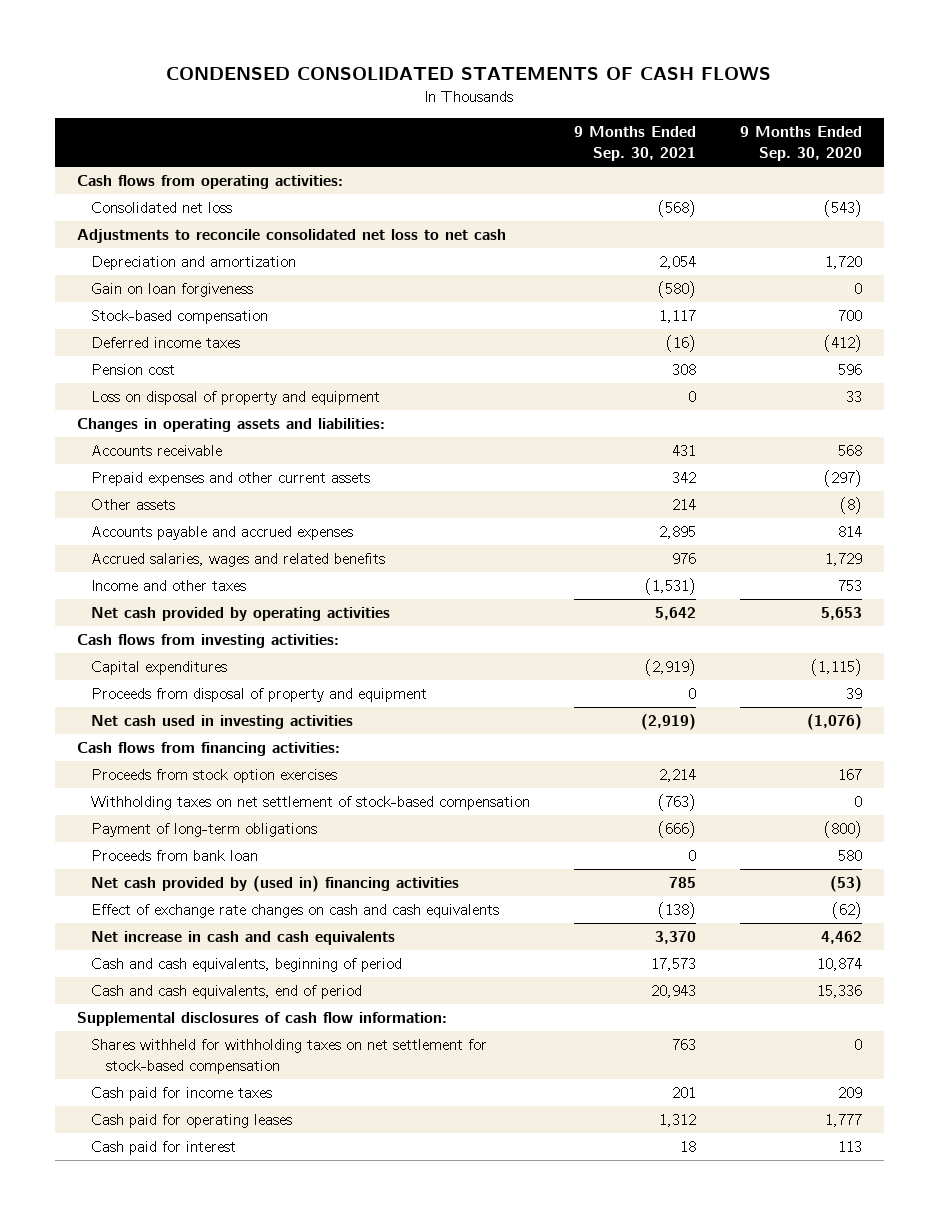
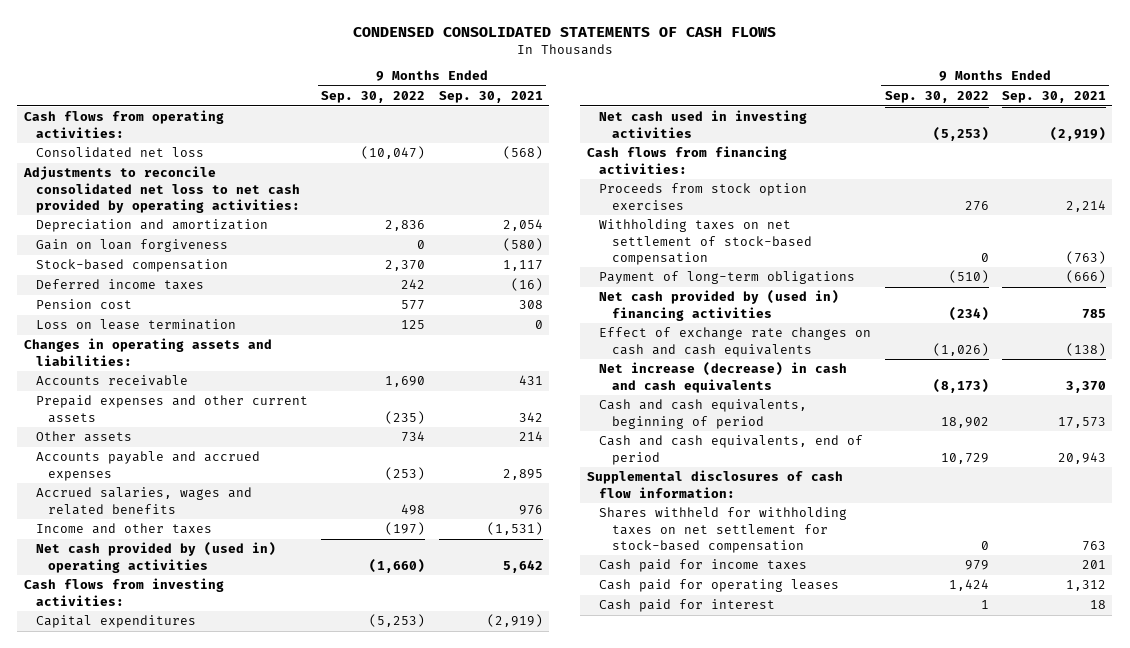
- | 9 Months Ended Sep. 30, 2021 | 9 Months Ended Sep. 30, 2020
+ | 9 Months Ended Sep. 30, 2022 | 9 Months Ended Sep. 30, 2021
- Adjustments to reconcile consolidated net loss to net cash
+ Adjustments to reconcile consolidated net loss to net cash provided by operating activities:
- Loss on disposal of property and equipment | 0 | 33
+ Loss on lease termination | 125 | 0
- Net cash provided by operating activities | 5,642 | 5,653
+ Net cash provided by (used in) operating activities | (1,660) | 5,642
- Proceeds from disposal of property and equipment | 0 | 39
- Proceeds from bank loan | 0 | 580
- Net increase in cash and cash equivalents | 3,370 | 4,462
+ Net increase (decrease) in cash and cash equivalents | (8,173) | 3,370

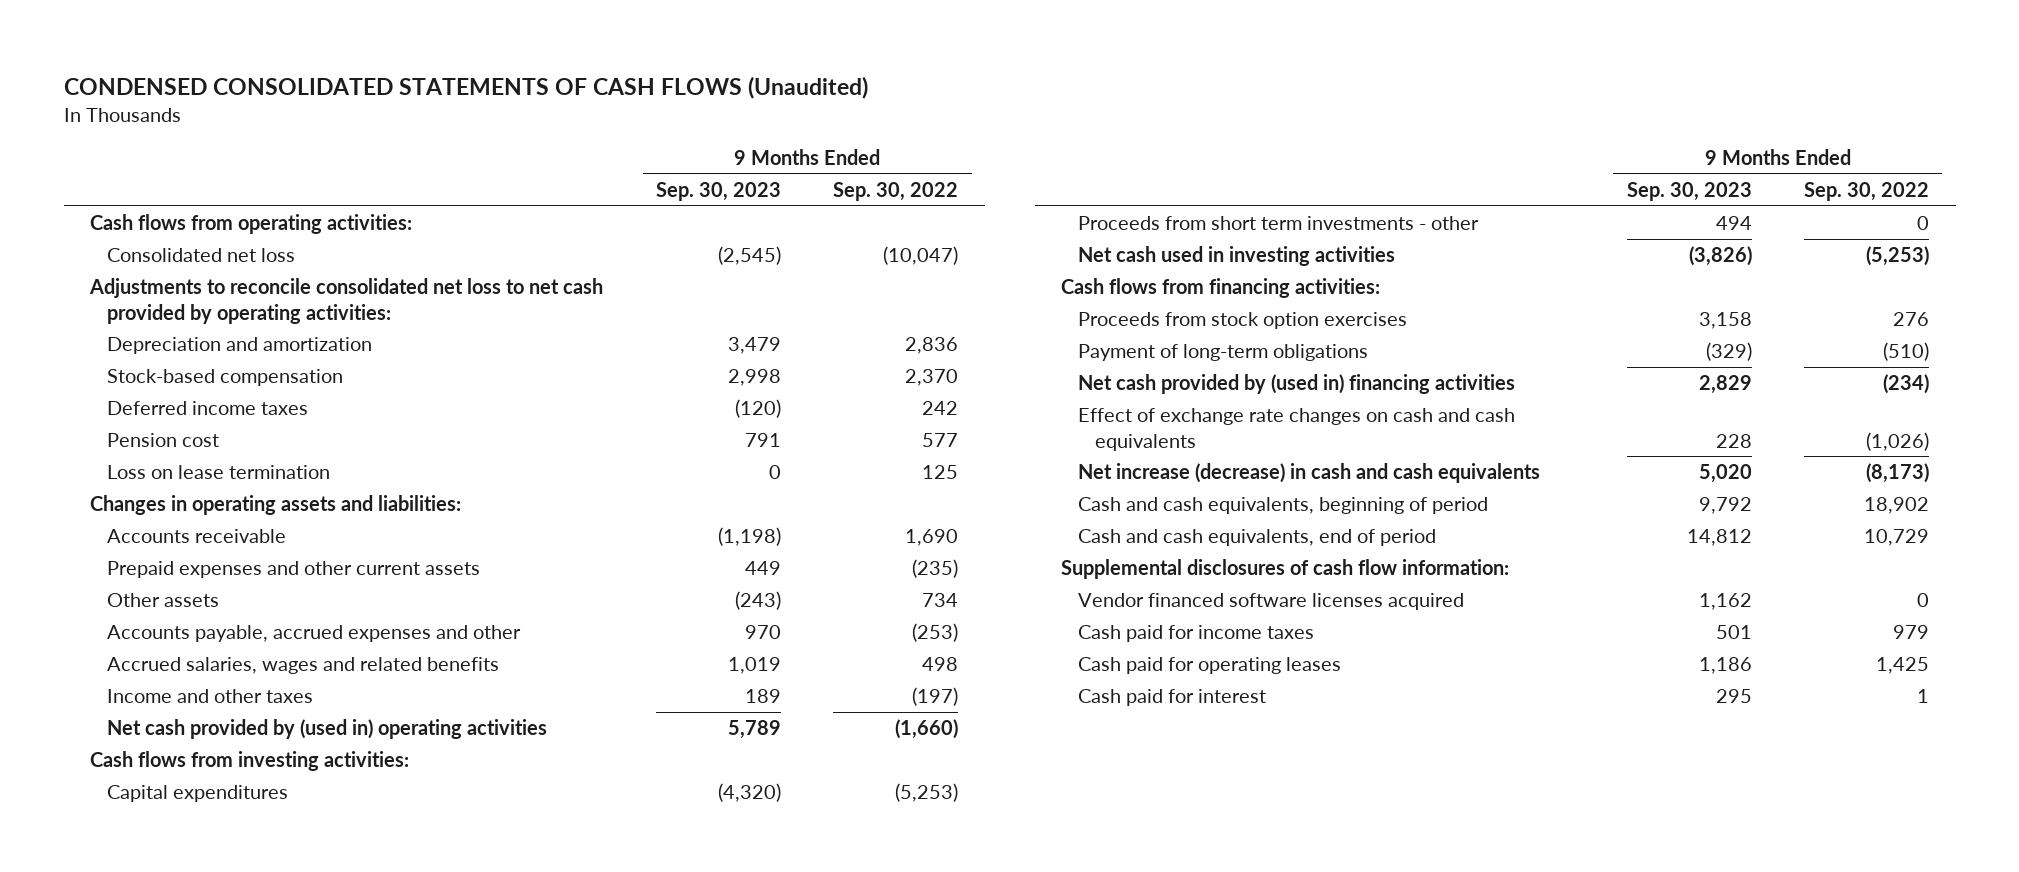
- CONDENSED CONSOLIDATED STATEMENTS OF CASH FLOWS
+ CONDENSED CONSOLIDATED STATEMENTS OF CASH FLOWS (Unaudited)
- | 9 Months Ended Sep. 30, 2022 | 9 Months Ended Sep. 30, 2021
+ | 9 Months Ended Sep. 30, 2023 | 9 Months Ended Sep. 30, 2022
- Gain on loan forgiveness | 0 | (580)
- Accounts payable and accrued expenses | (253) | 2,895
+ Accounts payable, accrued expenses and other | 970 | (253)
+ Proceeds from short term investments - other | 494 | 0
- Withholding taxes on net settlement of stock-based compensation | 0 | (763)
- Shares withheld for withholding taxes on net settlement for stock-based compensation | 0 | 763
+ Vendor financed software licenses acquired | 1,162 | 0
- Cash paid for operating leases | 1,424 | 1,312
+ Cash paid for operating leases | 1,186 | 1,425

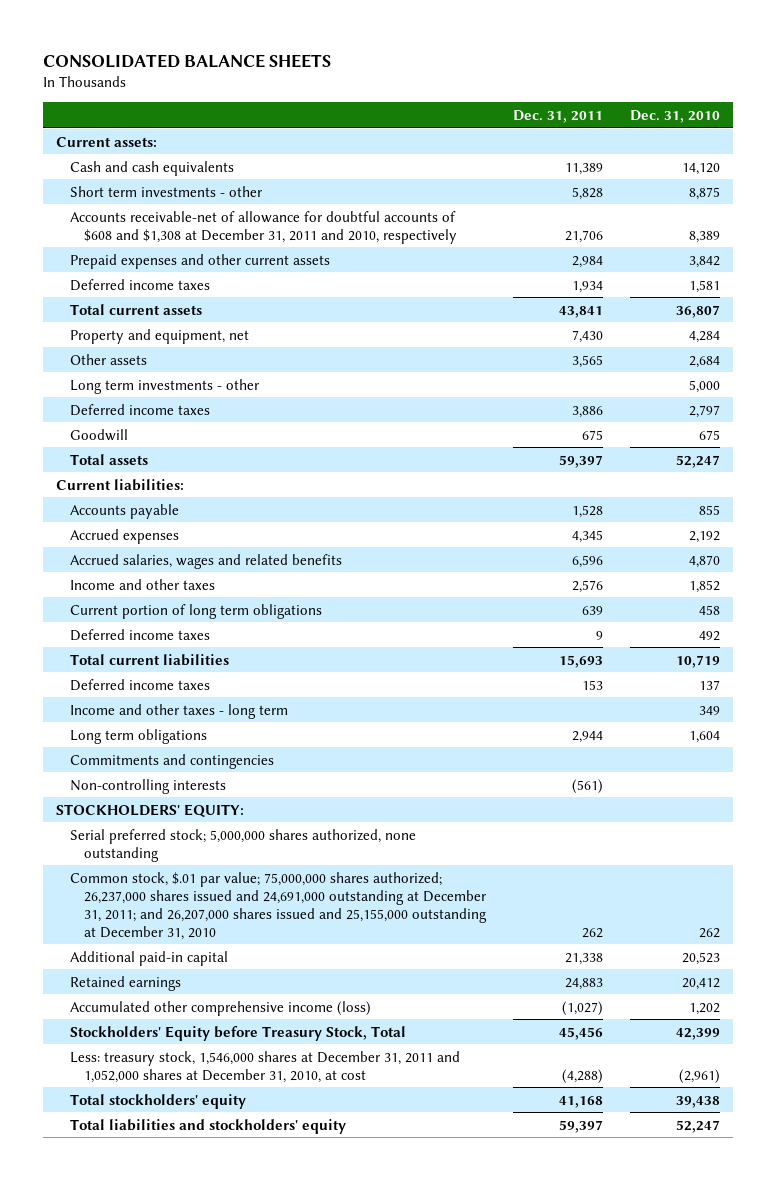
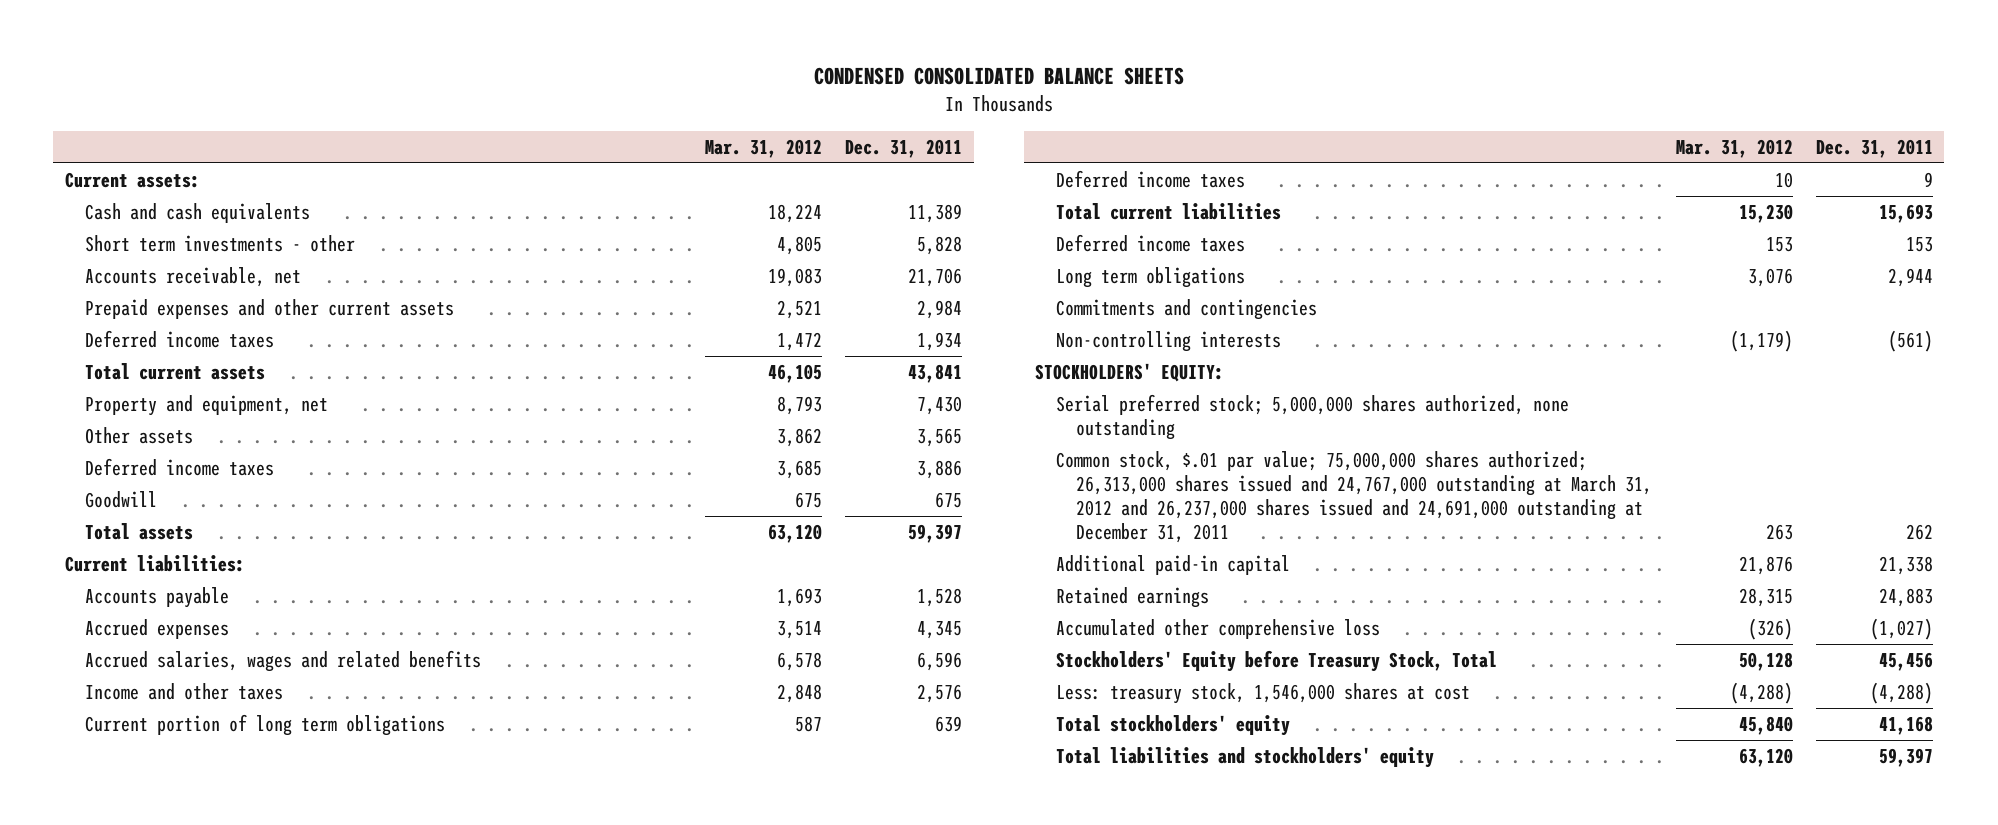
- CONSOLIDATED BALANCE SHEETS
+ CONDENSED CONSOLIDATED BALANCE SHEETS
- | Dec. 31, 2011 | Dec. 31, 2010
+ | Mar. 31, 2012 | Dec. 31, 2011
- Accounts receivable-net of allowance for doubtful accounts of $608 and $1,308 at December 31, 2011 and 2010, respectively | 21,706 | 8,389
+ Accounts receivable, net | 19,083 | 21,706
- Long term investments - other | | 5,000
- Income and other taxes - long term | | 349
- Common stock, $.01 par value; 75,000,000 shares authorized; 26,237,000 shares issued and 24,691,000 outstanding at December 31, 2011; and 26,207,000 shares issued and 25,155,000 outstanding at December 31, 2010 | 262 | 262
+ Common stock, $.01 par value; 75,000,000 shares authorized; 26,313,000 shares issued and 24,767,000 outstanding at March 31, 2012 and 26,237,000 shares issued and 24,691,000 outstanding at December 31, 2011 | 263 | 262
- Accumulated other comprehensive income (loss) | (1,027) | 1,202
+ Accumulated other comprehensive loss | (326) | (1,027)
- Less: treasury stock, 1,546,000 shares at December 31, 2011 and 1,052,000 shares at December 31, 2010, at cost | (4,288) | (2,961)
+ Less: treasury stock, 1,546,000 shares at cost | (4,288) | (4,288)

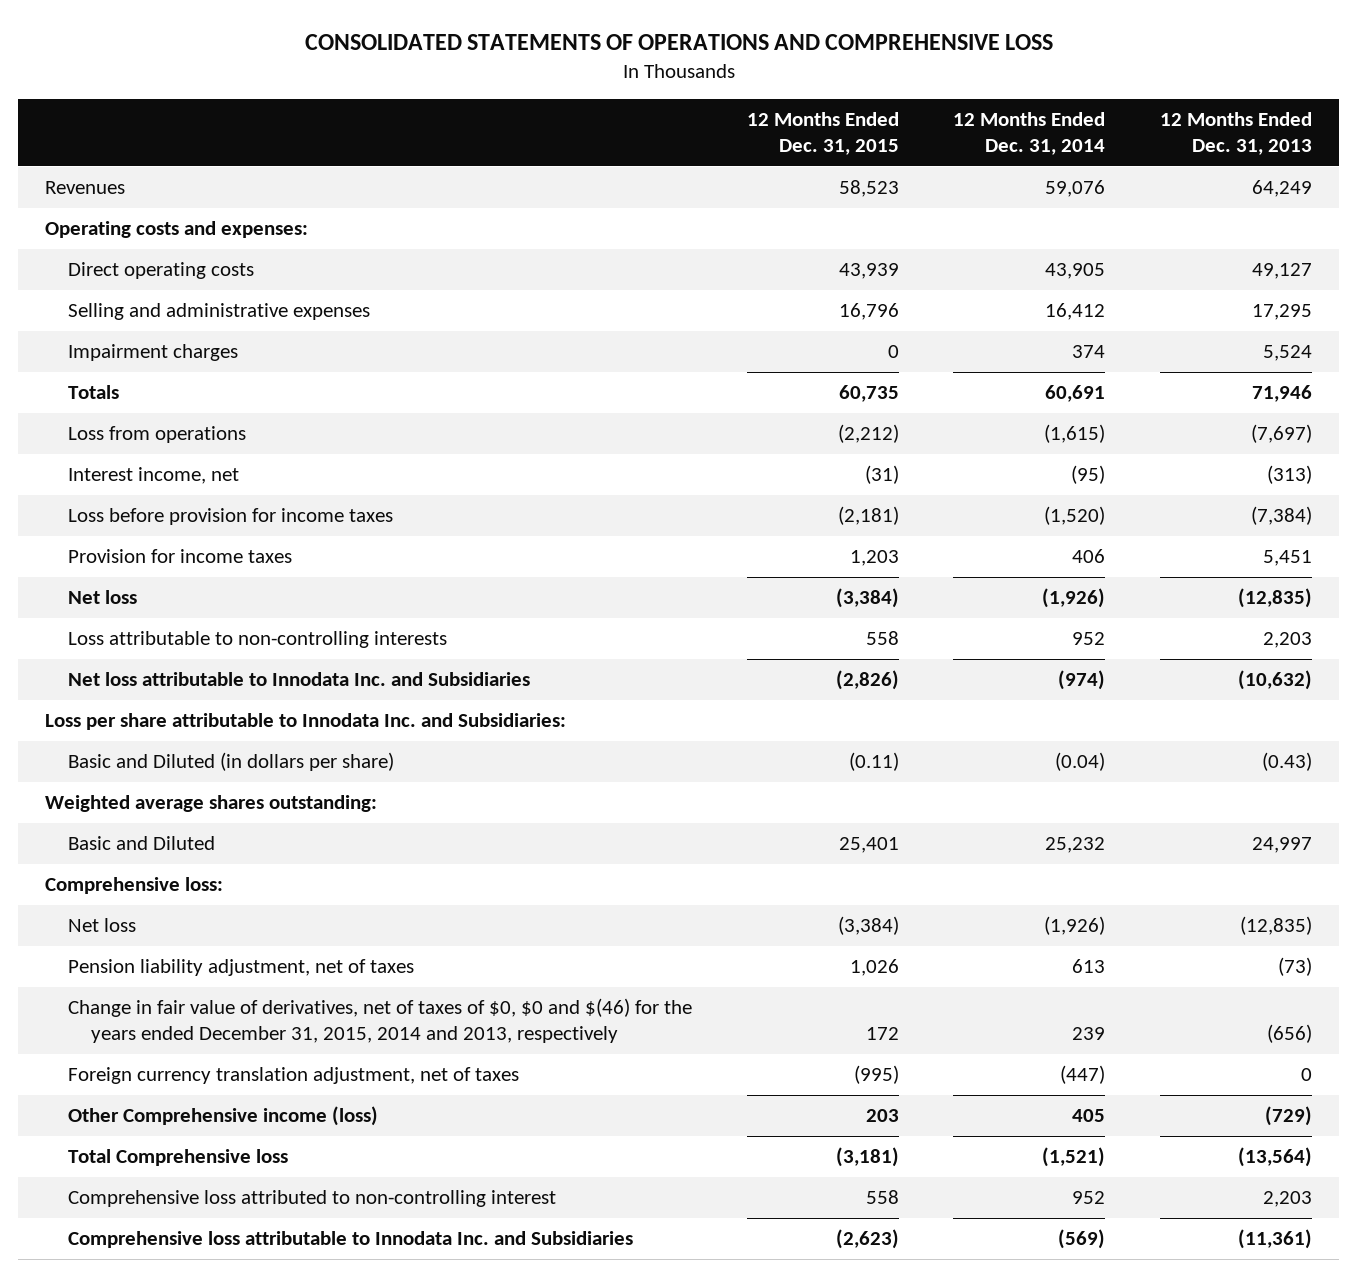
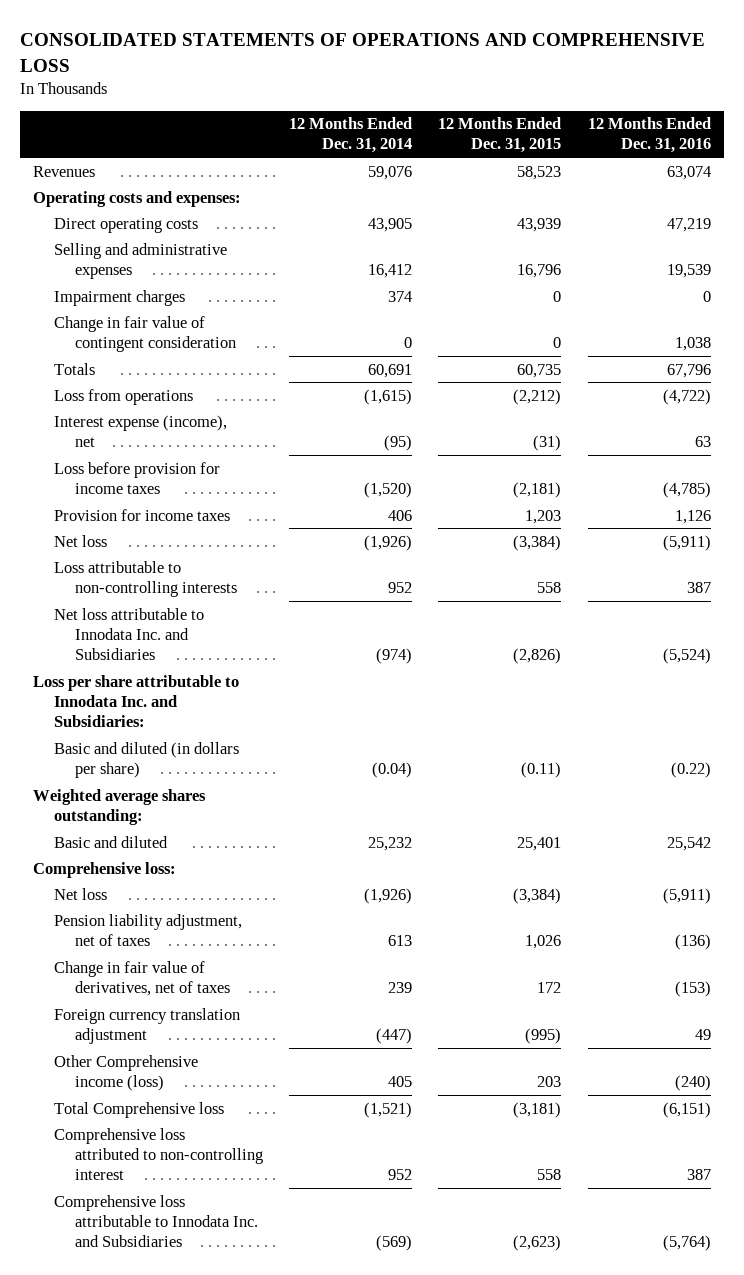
- | 12 Months Ended Dec. 31, 2015 | 12 Months Ended Dec. 31, 2014 | 12 Months Ended Dec. 31, 2013
+ | 12 Months Ended Dec. 31, 2014 | 12 Months Ended Dec. 31, 2015 | 12 Months Ended Dec. 31, 2016
+ Change in fair value of contingent consideration | 0 | 0 | 1,038
- Interest income, net | (31) | (95) | (313)
+ Interest expense (income), net | (95) | (31) | 63
- Basic and Diluted (in dollars per share) | (0.11) | (0.04) | (0.43)
+ Basic and diluted (in dollars per share) | (0.04) | (0.11) | (0.22)
- Basic and Diluted | 25,401 | 25,232 | 24,997
+ Basic and diluted | 25,232 | 25,401 | 25,542
- Change in fair value of derivatives, net of taxes of $0, $0 and $(46) for the years ended December 31, 2015, 2014 and 2013, respectively | 172 | 239 | (656)
- Foreign currency translation adjustment, net of taxes | (995) | (447) | 0
+ Change in fair value of derivatives, net of taxes | 239 | 172 | (153)
+ Foreign currency translation adjustment | (447) | (995) | 49

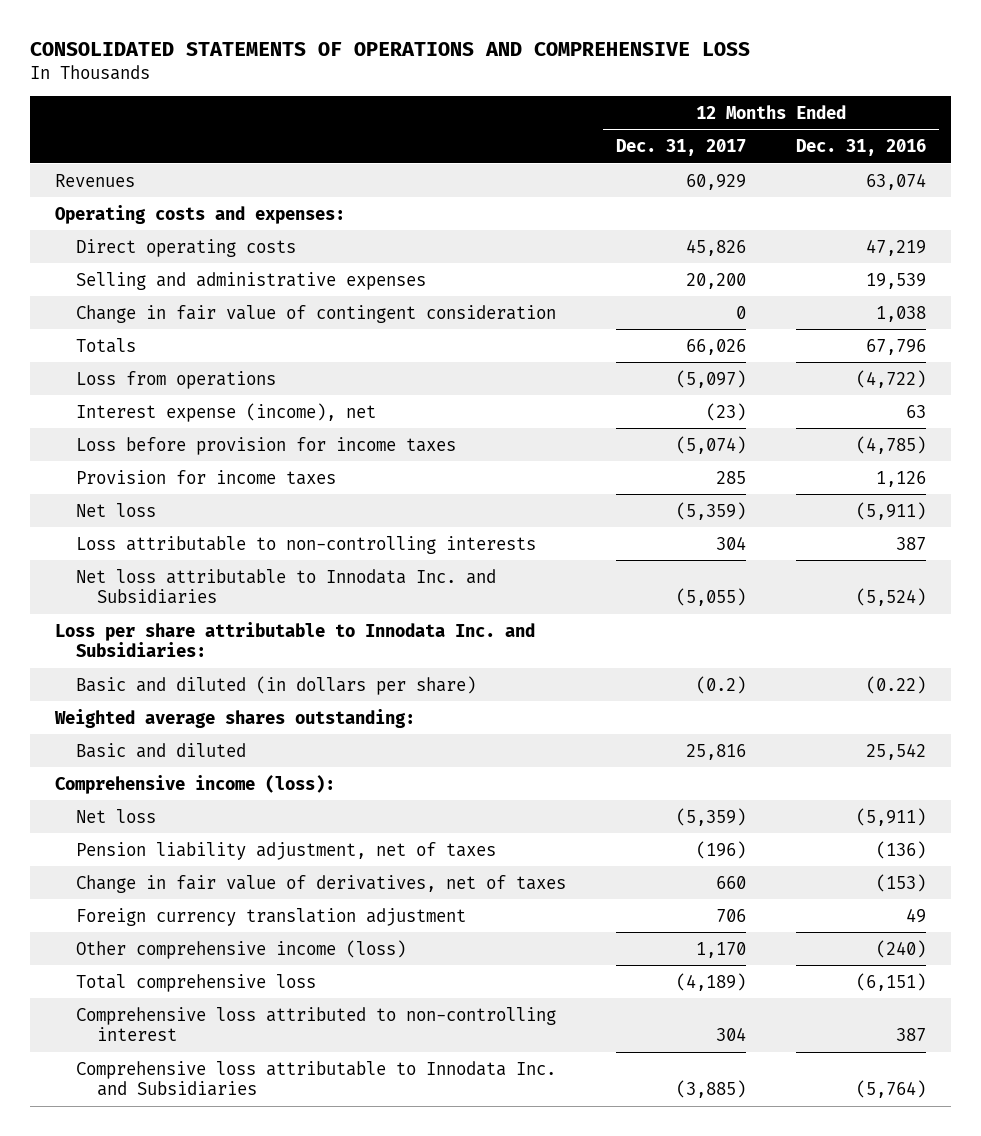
- | 12 Months Ended Dec. 31, 2014 | 12 Months Ended Dec. 31, 2015 | 12 Months Ended Dec. 31, 2016
+ | 12 Months Ended Dec. 31, 2017 | 12 Months Ended Dec. 31, 2016
- Impairment charges | 374 | 0 | 0
- Comprehensive loss:
+ Comprehensive income (loss):
- Other Comprehensive income (loss) | 405 | 203 | (240)
- Total Comprehensive loss | (1,521) | (3,181) | (6,151)
+ Other comprehensive income (loss) | 1,170 | (240)
+ Total comprehensive loss | (4,189) | (6,151)

